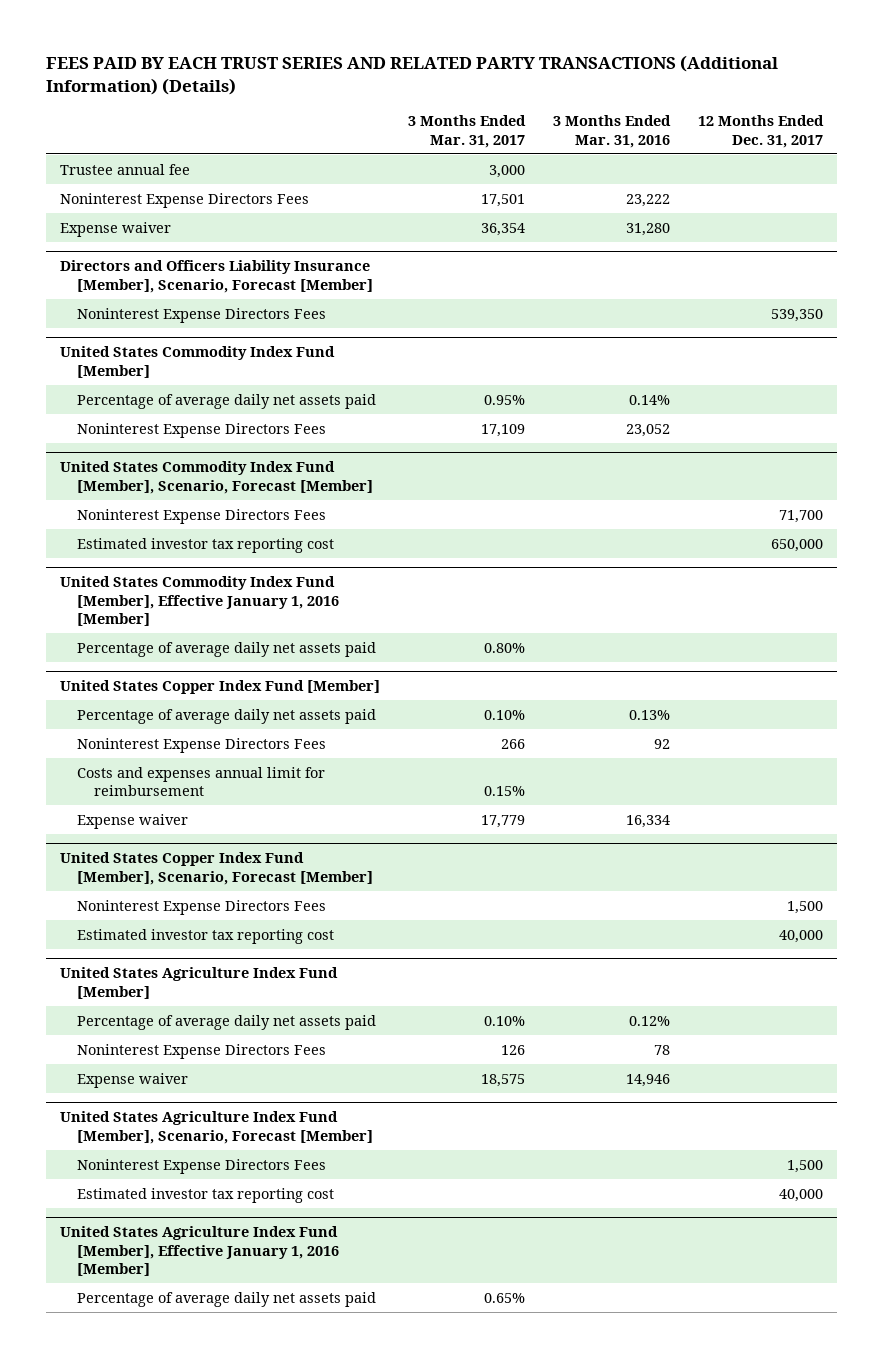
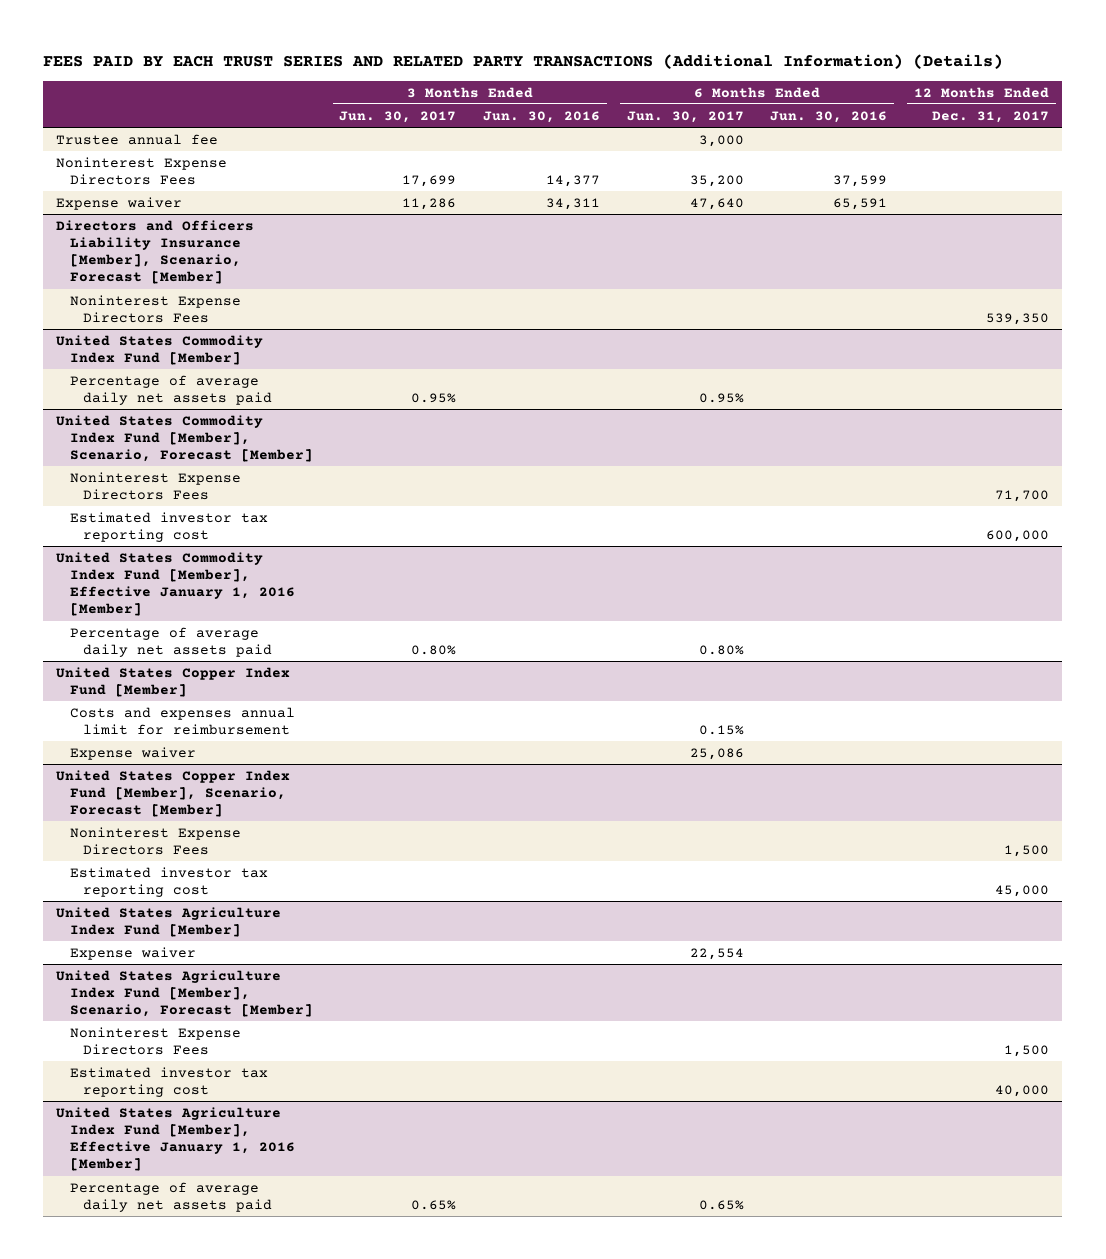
- | 3 Months Ended Mar. 31, 2017 | 3 Months Ended Mar. 31, 2016 | 12 Months Ended Dec. 31, 2017
+ | 3 Months Ended Jun. 30, 2017 | 3 Months Ended Jun. 30, 2016 | 6 Months Ended Jun. 30, 2017 | 6 Months Ended Jun. 30, 2016 | 12 Months Ended Dec. 31, 2017
@ United States Commodity Index Fund [Member]
- Noninterest Expense Directors Fees | 17,109 | 23,052 |
@ United States Commodity Index Fund [Member], Scenario, Forecast [Member]
- Estimated investor tax reporting cost | | | 650,000
+ Estimated investor tax reporting cost | | | | | 600,000
@ United States Copper Index Fund [Member]
- Percentage of average daily net assets paid | 0.10% | 0.13% |
- Noninterest Expense Directors Fees | 266 | 92 |
@ United States Copper Index Fund [Member], Scenario, Forecast [Member]
- Estimated investor tax reporting cost | | | 40,000
+ Estimated investor tax reporting cost | | | | | 45,000
@ United States Agriculture Index Fund [Member]
- Percentage of average daily net assets paid | 0.10% | 0.12% |
- Noninterest Expense Directors Fees | 126 | 78 |

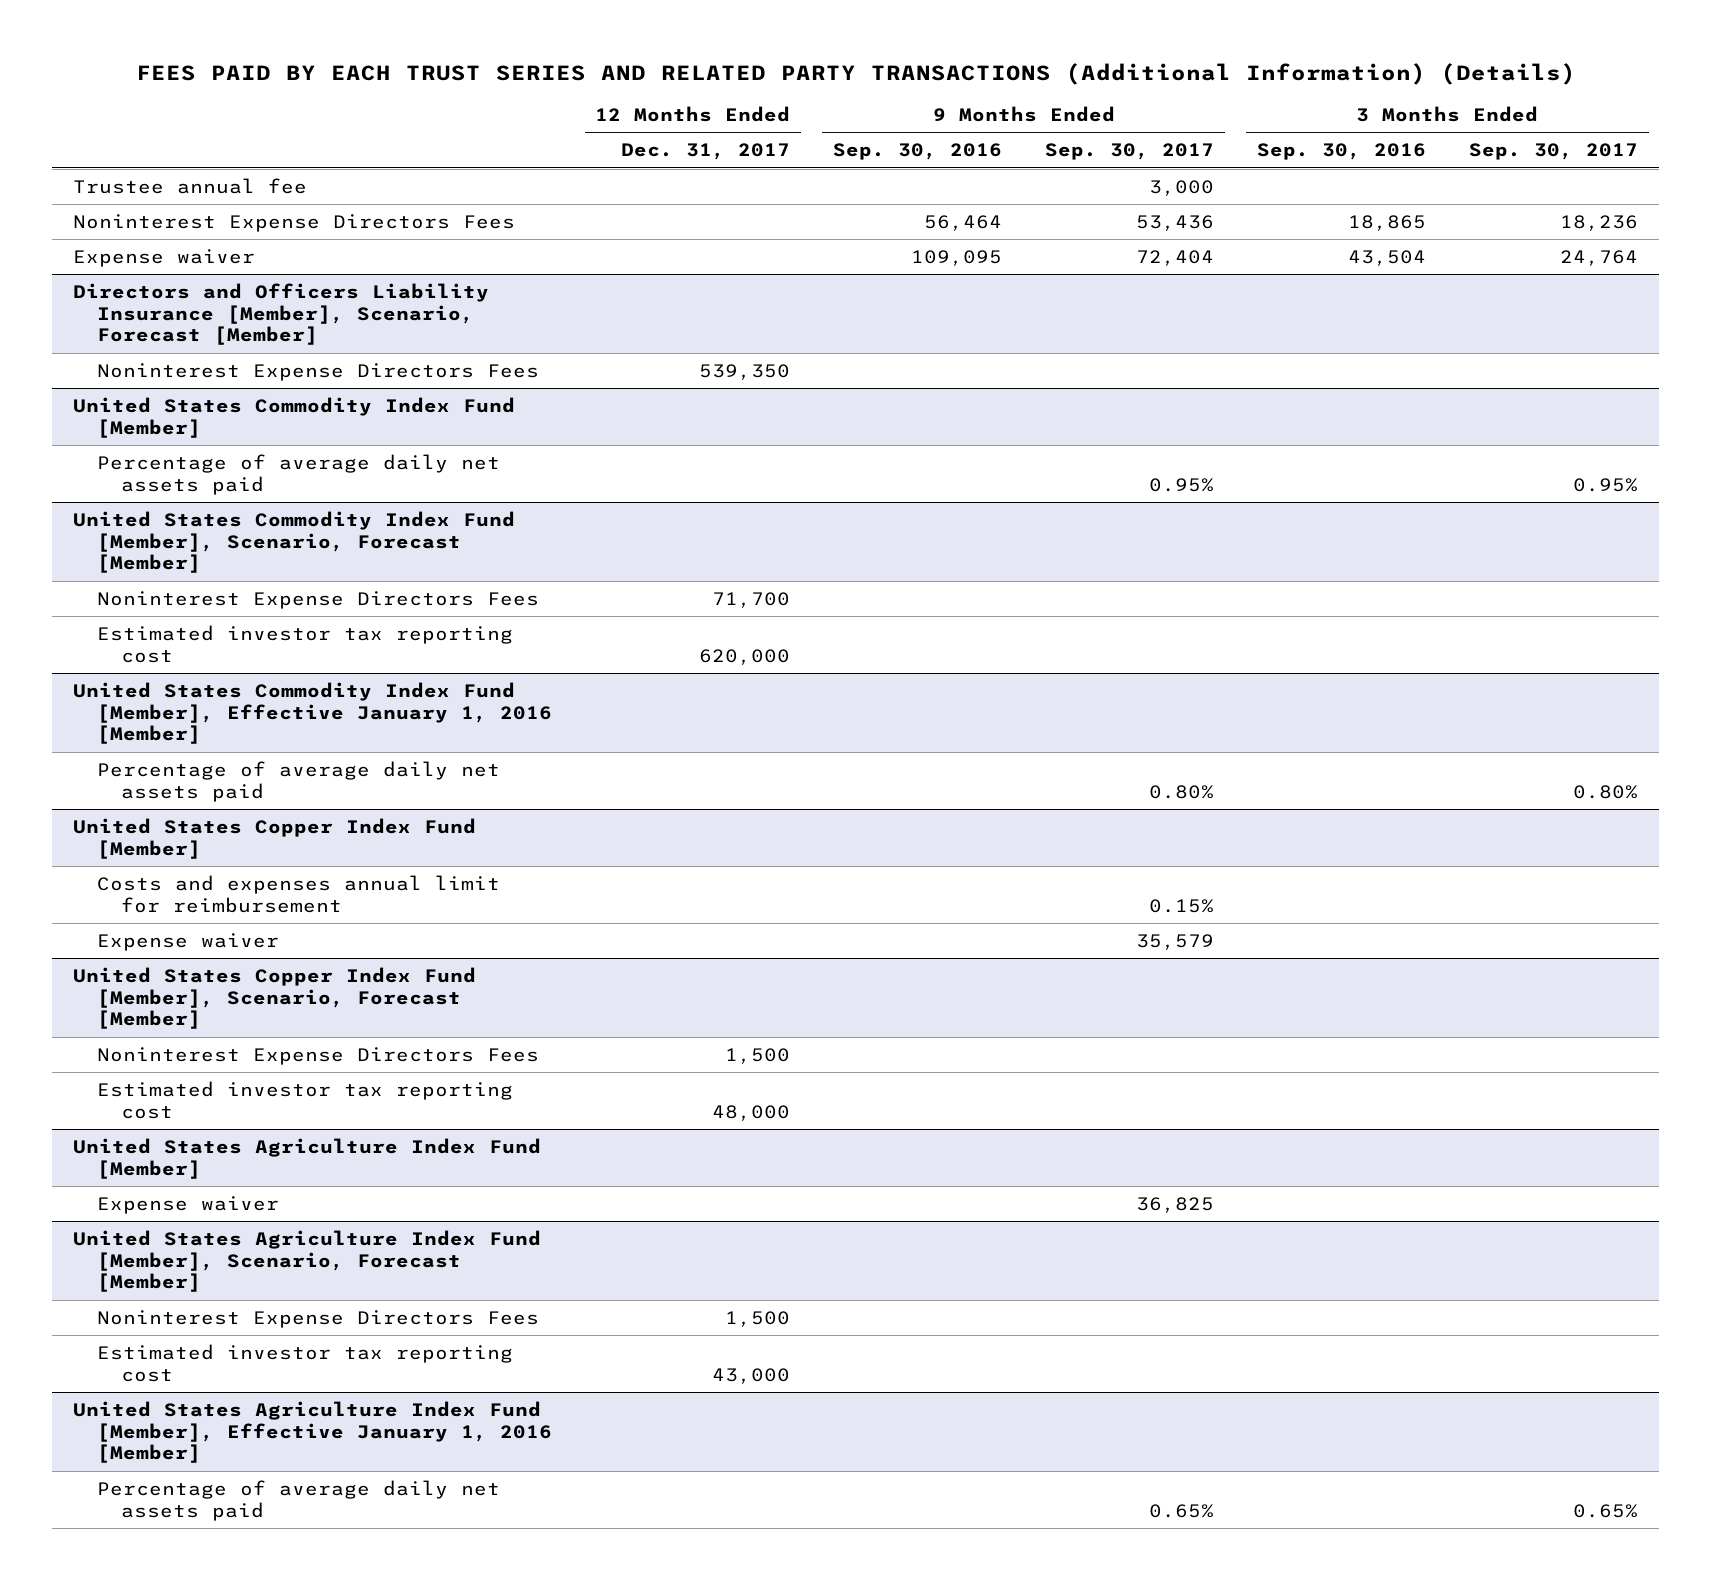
- | 3 Months Ended Jun. 30, 2017 | 3 Months Ended Jun. 30, 2016 | 6 Months Ended Jun. 30, 2017 | 6 Months Ended Jun. 30, 2016 | 12 Months Ended Dec. 31, 2017
+ | 12 Months Ended Dec. 31, 2017 | 9 Months Ended Sep. 30, 2016 | 9 Months Ended Sep. 30, 2017 | 3 Months Ended Sep. 30, 2016 | 3 Months Ended Sep. 30, 2017
@ United States Commodity Index Fund [Member], Scenario, Forecast [Member]
- Estimated investor tax reporting cost | | | | | 600,000
+ Estimated investor tax reporting cost | 620,000 | | | |
@ United States Copper Index Fund [Member], Scenario, Forecast [Member]
- Estimated investor tax reporting cost | | | | | 45,000
+ Estimated investor tax reporting cost | 48,000 | | | |
@ United States Agriculture Index Fund [Member], Scenario, Forecast [Member]
- Estimated investor tax reporting cost | | | | | 40,000
+ Estimated investor tax reporting cost | 43,000 | | | |

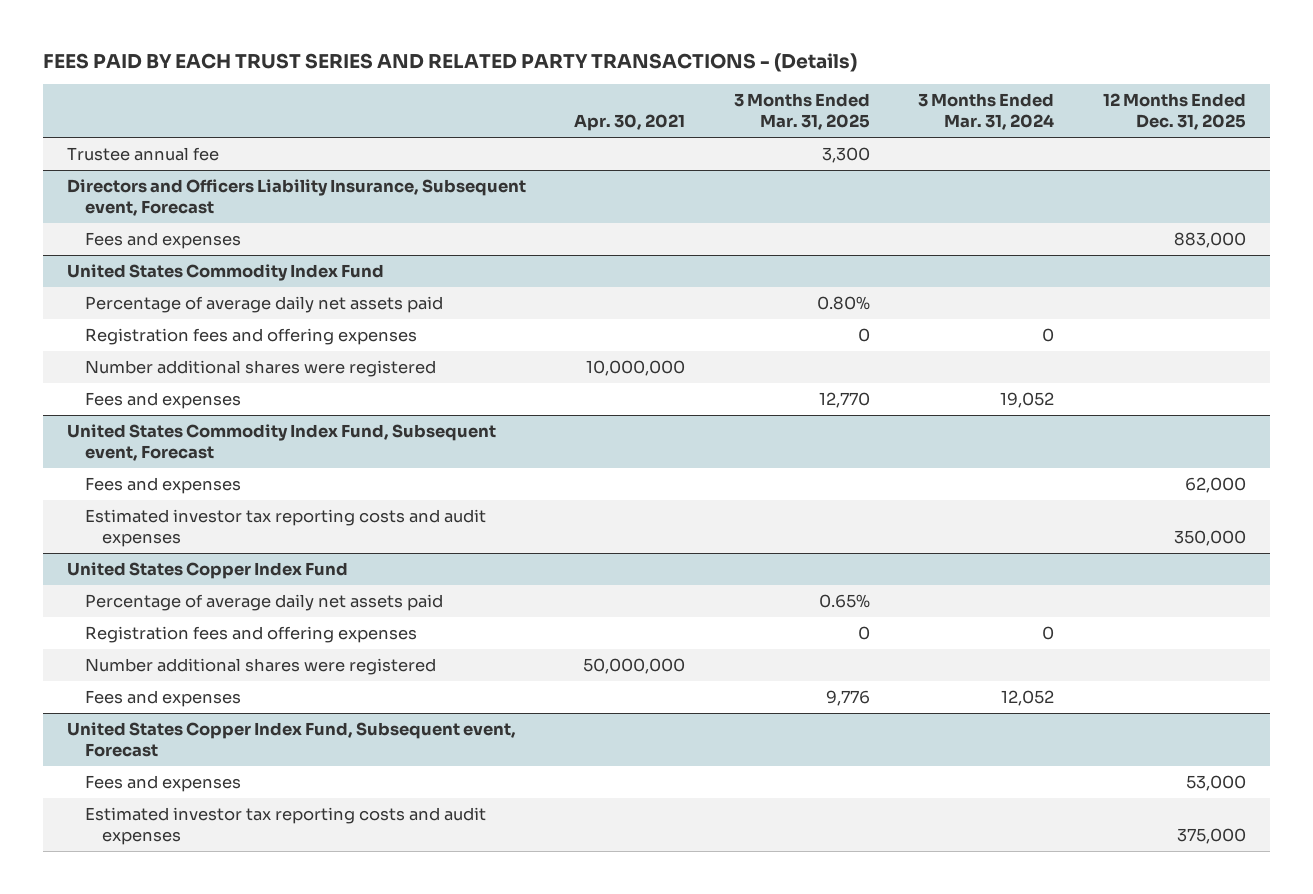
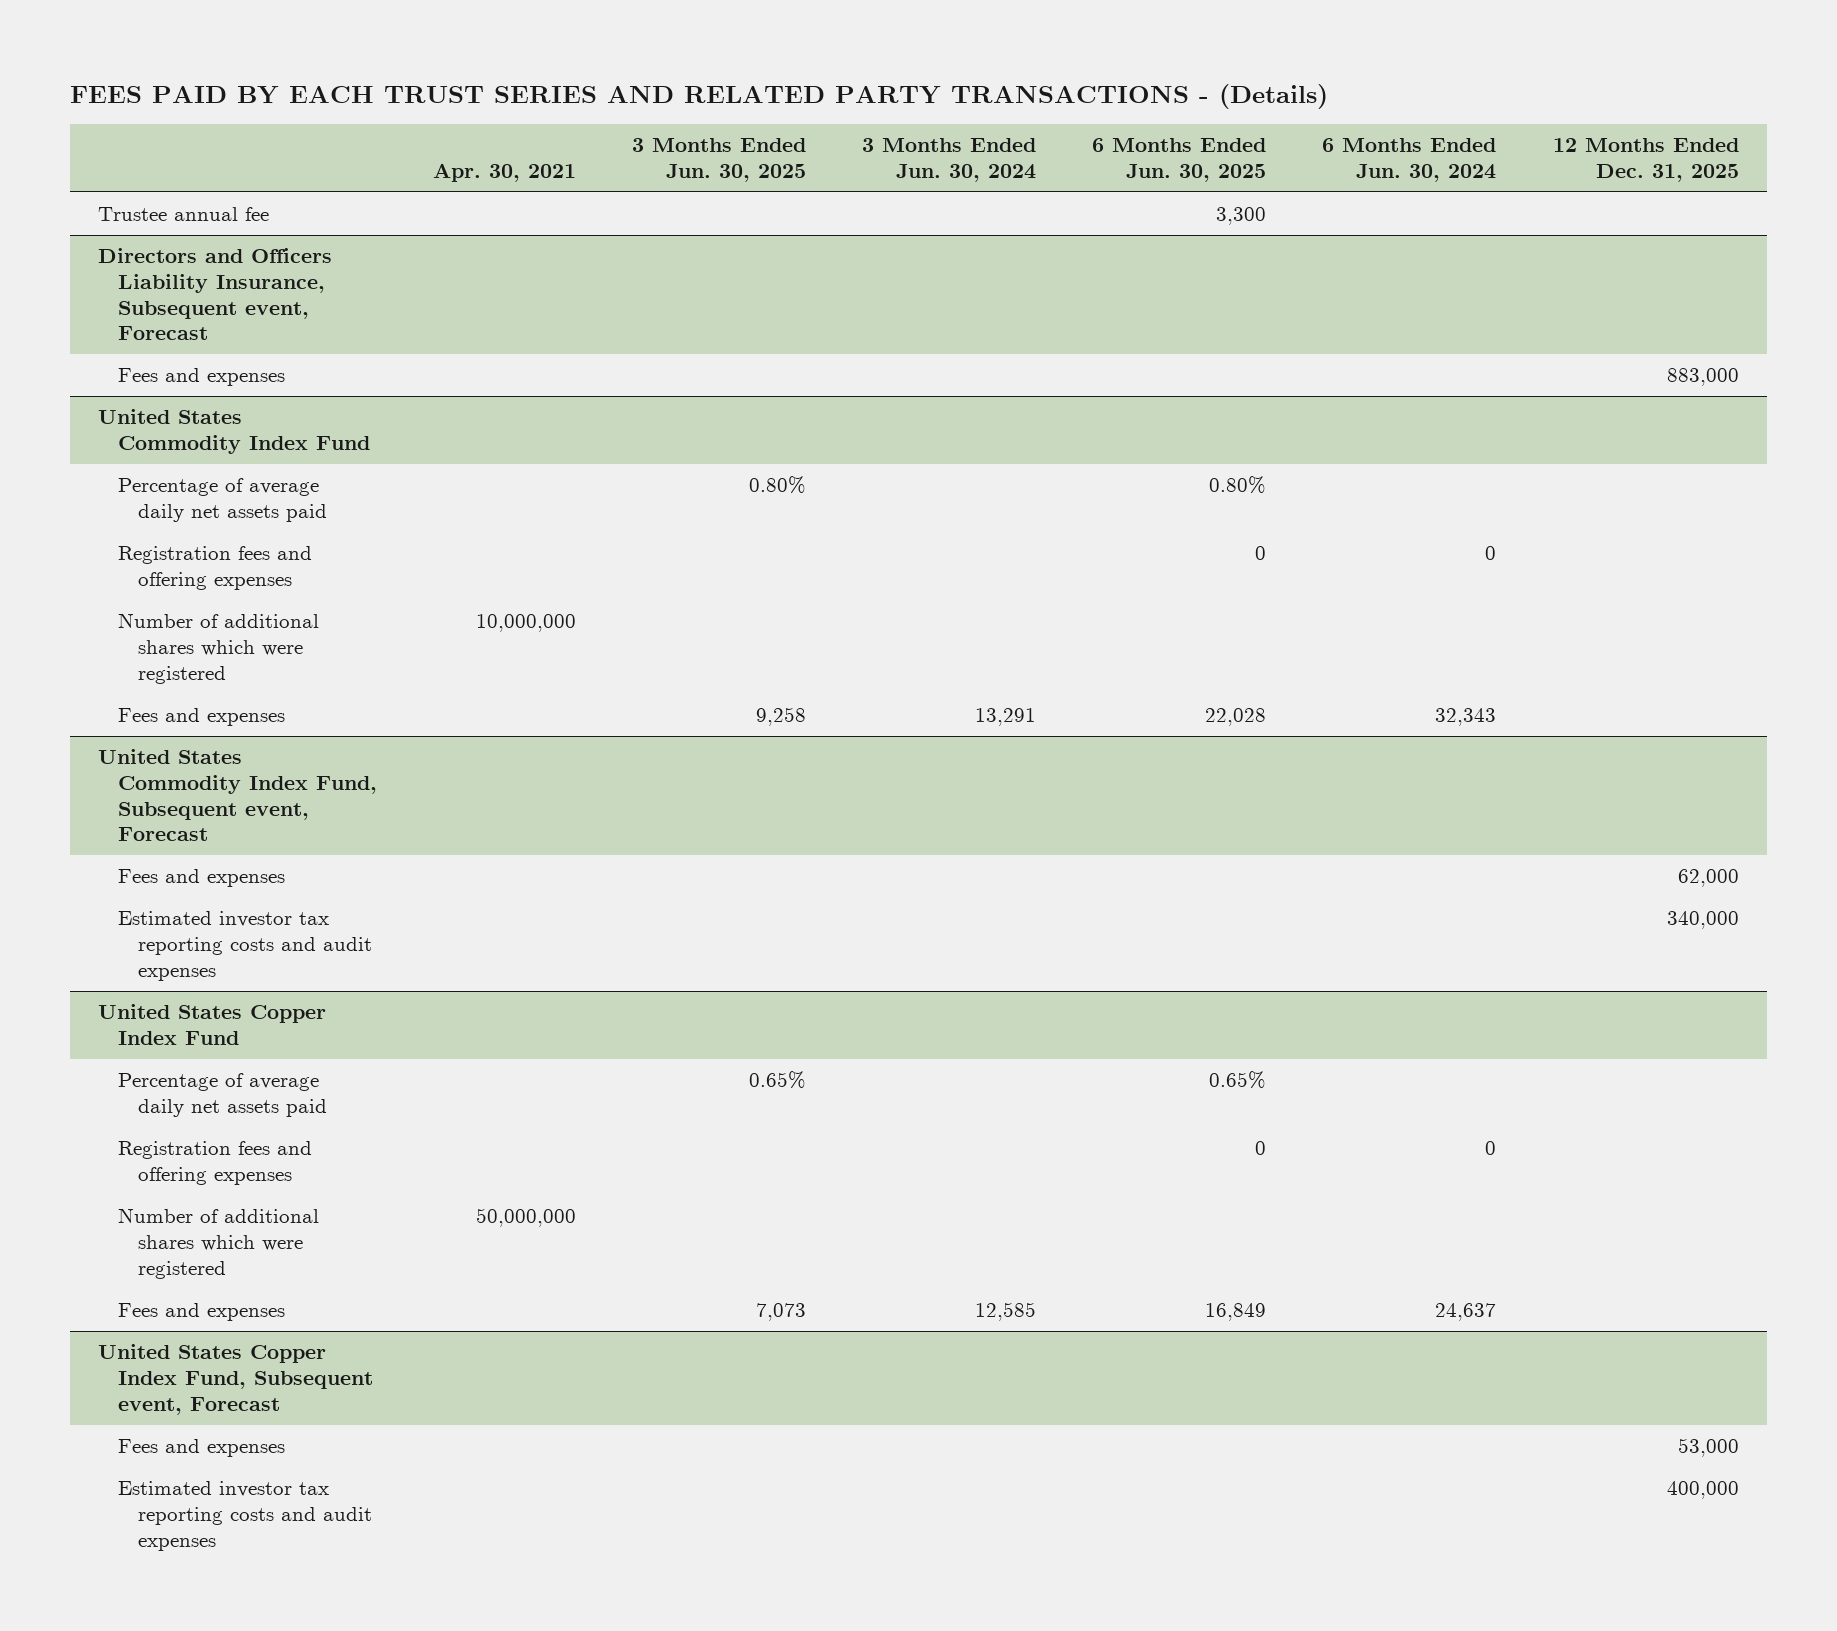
- | Apr. 30, 2021 | 3 Months Ended Mar. 31, 2025 | 3 Months Ended Mar. 31, 2024 | 12 Months Ended Dec. 31, 2025
+ | Apr. 30, 2021 | 3 Months Ended Jun. 30, 2025 | 3 Months Ended Jun. 30, 2024 | 6 Months Ended Jun. 30, 2025 | 6 Months Ended Jun. 30, 2024 | 12 Months Ended Dec. 31, 2025
@ United States Commodity Index Fund
- Number additional shares were registered | 10,000,000 | | |
+ Number of additional shares which were registered | 10,000,000 | | | | |
@ United States Commodity Index Fund, Subsequent event, Forecast
- Estimated investor tax reporting costs and audit expenses | | | | 350,000
+ Estimated investor tax reporting costs and audit expenses | | | | | | 340,000
@ United States Copper Index Fund
- Number additional shares were registered | 50,000,000 | | |
+ Number of additional shares which were registered | 50,000,000 | | | | |
@ United States Copper Index Fund, Subsequent event, Forecast
- Estimated investor tax reporting costs and audit expenses | | | | 375,000
+ Estimated investor tax reporting costs and audit expenses | | | | | | 400,000

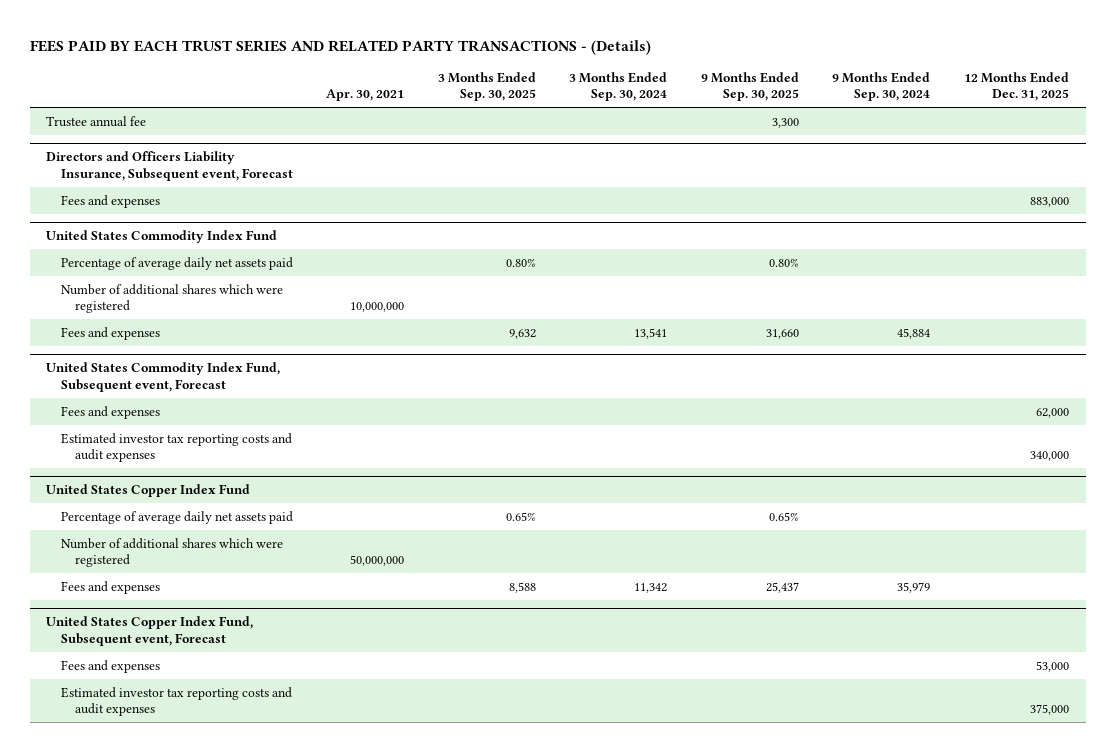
- | Apr. 30, 2021 | 3 Months Ended Jun. 30, 2025 | 3 Months Ended Jun. 30, 2024 | 6 Months Ended Jun. 30, 2025 | 6 Months Ended Jun. 30, 2024 | 12 Months Ended Dec. 31, 2025
+ | Apr. 30, 2021 | 3 Months Ended Sep. 30, 2025 | 3 Months Ended Sep. 30, 2024 | 9 Months Ended Sep. 30, 2025 | 9 Months Ended Sep. 30, 2024 | 12 Months Ended Dec. 31, 2025
@ United States Commodity Index Fund
- Registration fees and offering expenses | | | | 0 | 0 |
@ United States Copper Index Fund
- Registration fees and offering expenses | | | | 0 | 0 |
@ United States Copper Index Fund, Subsequent event, Forecast
- Estimated investor tax reporting costs and audit expenses | | | | | | 400,000
+ Estimated investor tax reporting costs and audit expenses | | | | | | 375,000

